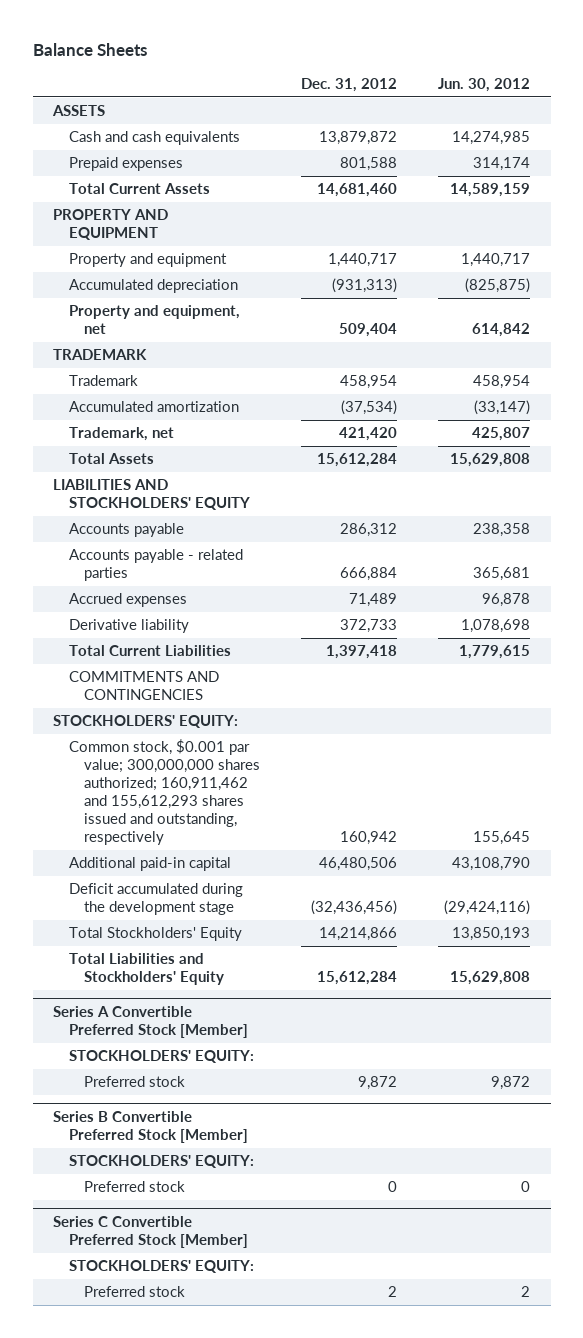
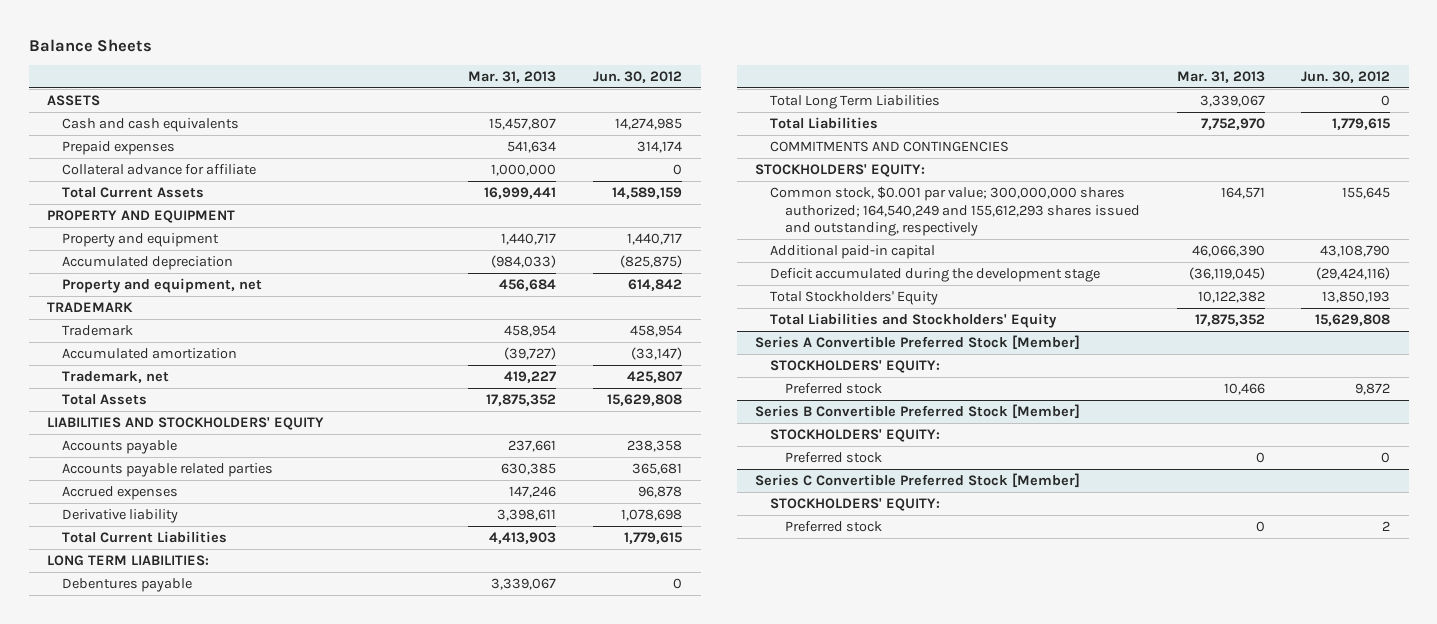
- | Dec. 31, 2012 | Jun. 30, 2012
+ | Mar. 31, 2013 | Jun. 30, 2012
+ Collateral advance for affiliate | 1,000,000 | 0
- Accounts payable - related parties | 666,884 | 365,681
+ Accounts payable related parties | 630,385 | 365,681
+ LONG TERM LIABILITIES:
+ Debentures payable | 3,339,067 | 0
+ Total Long Term Liabilities | 3,339,067 | 0
+ Total Liabilities | 7,752,970 | 1,779,615
- Common stock, $0.001 par value; 300,000,000 shares authorized; 160,911,462 and 155,612,293 shares issued and outstanding, respectively | 160,942 | 155,645
+ Common stock, $0.001 par value; 300,000,000 shares authorized; 164,540,249 and 155,612,293 shares issued and outstanding, respectively | 164,571 | 155,645

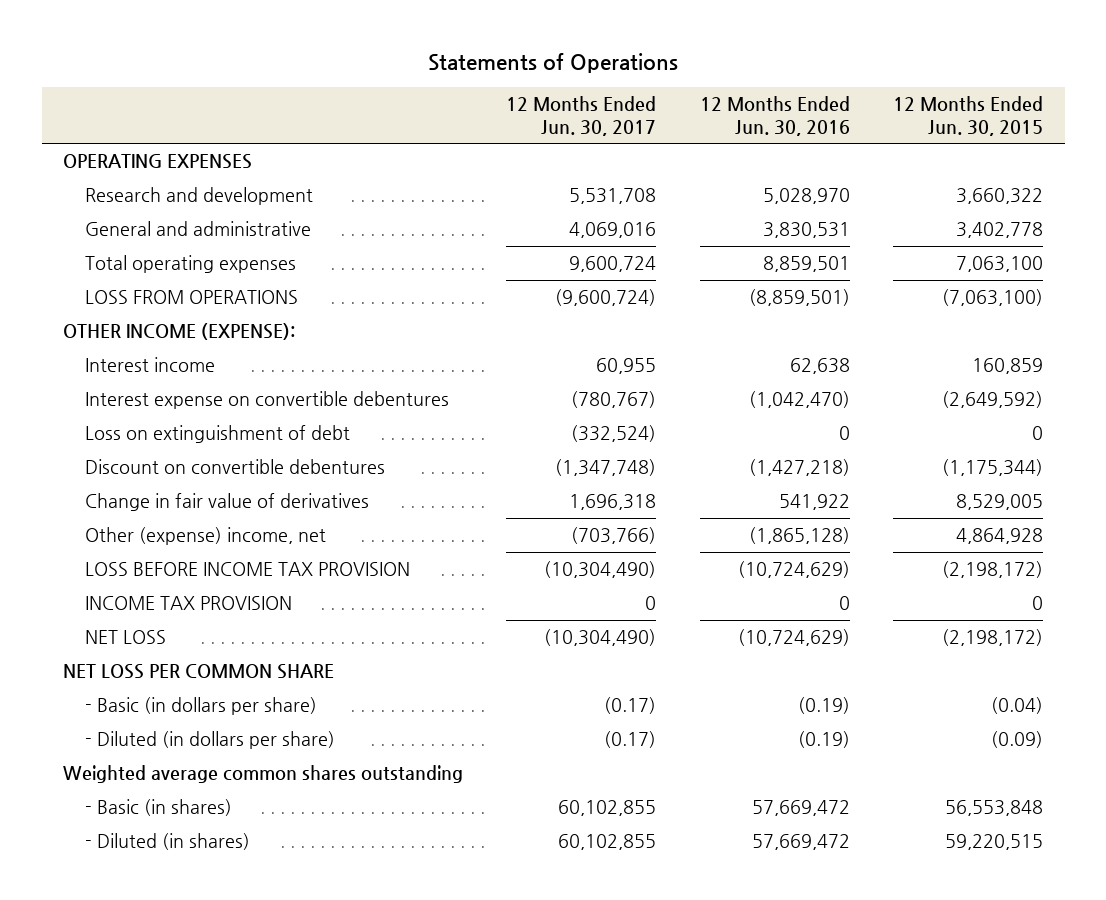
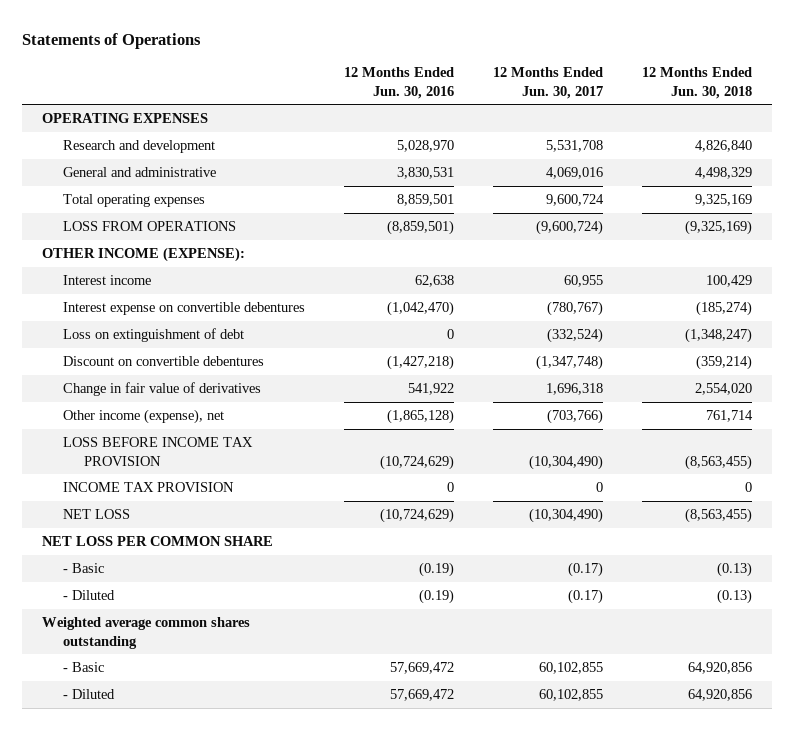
- | 12 Months Ended Jun. 30, 2017 | 12 Months Ended Jun. 30, 2016 | 12 Months Ended Jun. 30, 2015
+ | 12 Months Ended Jun. 30, 2016 | 12 Months Ended Jun. 30, 2017 | 12 Months Ended Jun. 30, 2018
- Other (expense) income, net | (703,766) | (1,865,128) | 4,864,928
+ Other income (expense), net | (1,865,128) | (703,766) | 761,714
- - Basic (in dollars per share) | (0.17) | (0.19) | (0.04)
- - Diluted (in dollars per share) | (0.17) | (0.19) | (0.09)
+ - Basic | (0.19) | (0.17) | (0.13)
+ - Diluted | (0.19) | (0.17) | (0.13)
- - Basic (in shares) | 60,102,855 | 57,669,472 | 56,553,848
- - Diluted (in shares) | 60,102,855 | 57,669,472 | 59,220,515
+ - Basic | 57,669,472 | 60,102,855 | 64,920,856
+ - Diluted | 57,669,472 | 60,102,855 | 64,920,856

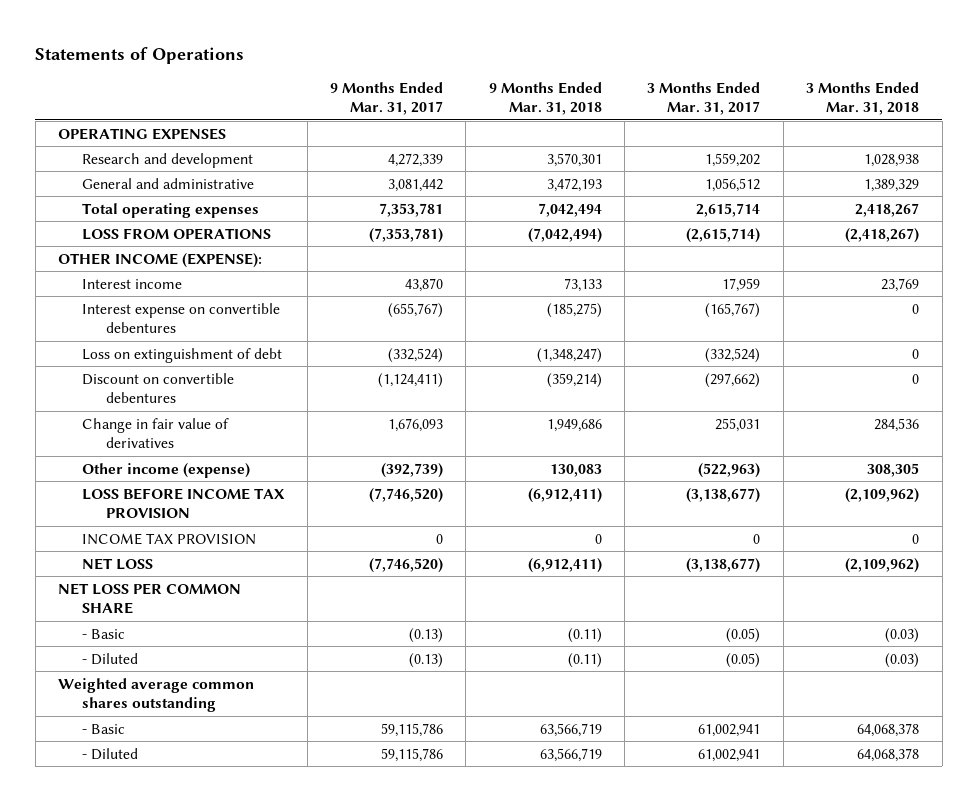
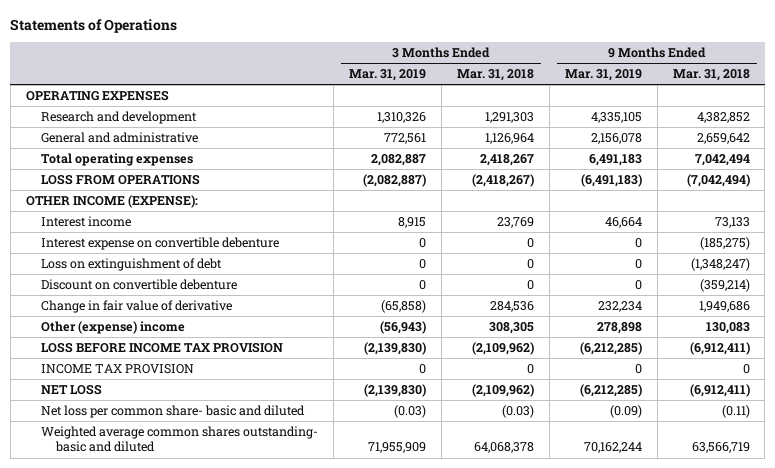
- | 9 Months Ended Mar. 31, 2017 | 9 Months Ended Mar. 31, 2018 | 3 Months Ended Mar. 31, 2017 | 3 Months Ended Mar. 31, 2018
+ | 3 Months Ended Mar. 31, 2019 | 3 Months Ended Mar. 31, 2018 | 9 Months Ended Mar. 31, 2019 | 9 Months Ended Mar. 31, 2018
- Research and development | 4,272,339 | 3,570,301 | 1,559,202 | 1,028,938
- General and administrative | 3,081,442 | 3,472,193 | 1,056,512 | 1,389,329
+ Research and development | 1,310,326 | 1,291,303 | 4,335,105 | 4,382,852
+ General and administrative | 772,561 | 1,126,964 | 2,156,078 | 2,659,642
- Interest expense on convertible debentures | (655,767) | (185,275) | (165,767) | 0
+ Interest expense on convertible debenture | 0 | 0 | 0 | (185,275)
- Discount on convertible debentures | (1,124,411) | (359,214) | (297,662) | 0
- Change in fair value of derivatives | 1,676,093 | 1,949,686 | 255,031 | 284,536
- Other income (expense) | (392,739) | 130,083 | (522,963) | 308,305
+ Discount on convertible debenture | 0 | 0 | 0 | (359,214)
+ Change in fair value of derivative | (65,858) | 284,536 | 232,234 | 1,949,686
+ Other (expense) income | (56,943) | 308,305 | 278,898 | 130,083
- NET LOSS PER COMMON SHARE
- - Basic | (0.13) | (0.11) | (0.05) | (0.03)
- - Diluted | (0.13) | (0.11) | (0.05) | (0.03)
- Weighted average common shares outstanding
- - Basic | 59,115,786 | 63,566,719 | 61,002,941 | 64,068,378
- - Diluted | 59,115,786 | 63,566,719 | 61,002,941 | 64,068,378
+ Net loss per common share- basic and diluted | (0.03) | (0.03) | (0.09) | (0.11)
+ Weighted average common shares outstanding- basic and diluted | 71,955,909 | 64,068,378 | 70,162,244 | 63,566,719

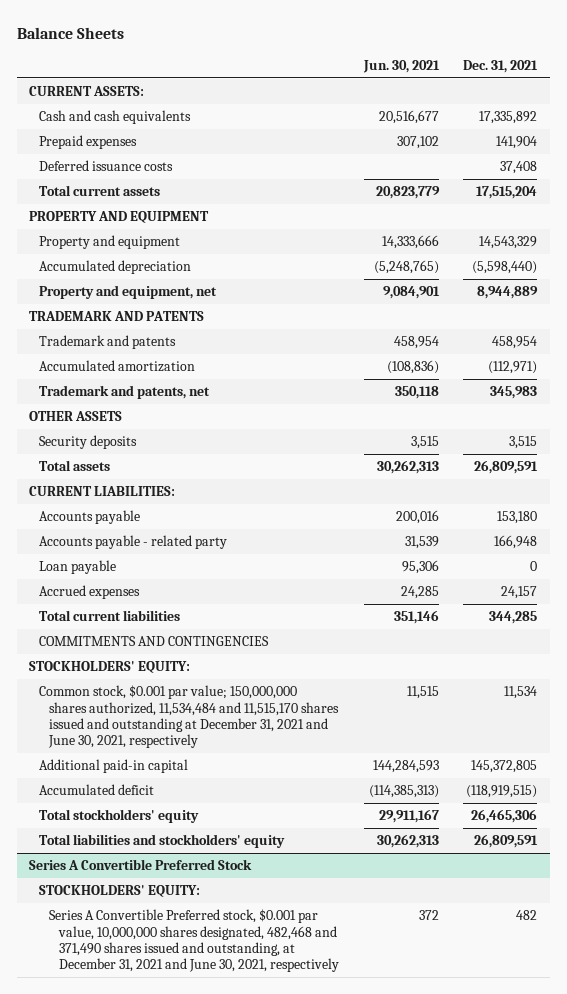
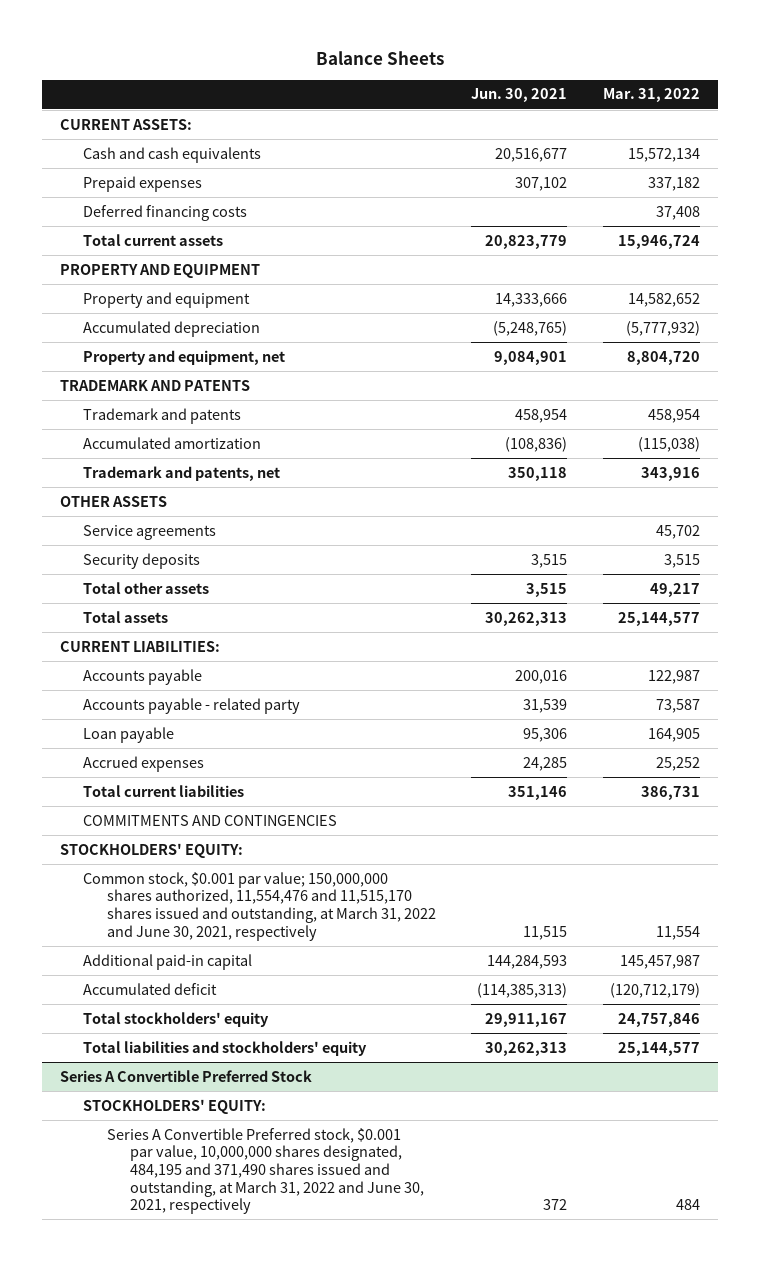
- | Jun. 30, 2021 | Dec. 31, 2021
+ | Jun. 30, 2021 | Mar. 31, 2022
- Deferred issuance costs | | 37,408
+ Deferred financing costs | | 37,408
+ Service agreements | | 45,702
+ Total other assets | 3,515 | 49,217
- Common stock, $0.001 par value; 150,000,000 shares authorized, 11,534,484 and 11,515,170 shares issued and outstanding at December 31, 2021 and June 30, 2021, respectively | 11,515 | 11,534
+ Common stock, $0.001 par value; 150,000,000 shares authorized, 11,554,476 and 11,515,170 shares issued and outstanding, at March 31, 2022 and June 30, 2021, respectively | 11,515 | 11,554
@ Series A Convertible Preferred Stock
- Series A Convertible Preferred stock, $0.001 par value, 10,000,000 shares designated, 482,468 and 371,490 shares issued and outstanding, at December 31, 2021 and June 30, 2021, respectively | 372 | 482
+ Series A Convertible Preferred stock, $0.001 par value, 10,000,000 shares designated, 484,195 and 371,490 shares issued and outstanding, at March 31, 2022 and June 30, 2021, respectively | 372 | 484

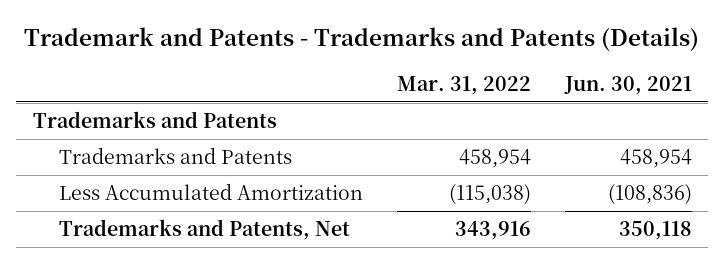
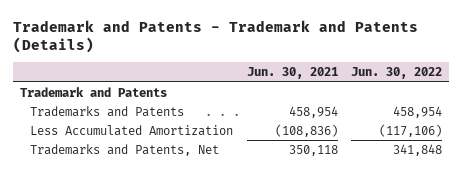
- Trademark and Patents - Trademarks and Patents (Details)
+ Trademark and Patents - Trademark and Patents (Details)
- | Mar. 31, 2022 | Jun. 30, 2021
+ | Jun. 30, 2021 | Jun. 30, 2022
- Trademarks and Patents
+ Trademark and Patents

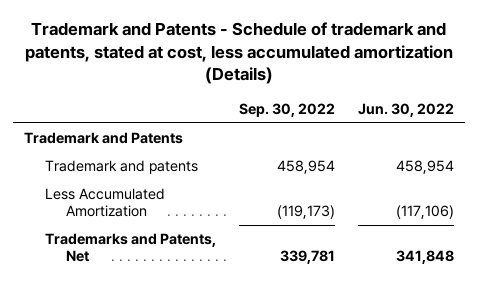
- Trademark and Patents - Trademark and Patents (Details)
+ Trademark and Patents - Schedule of trademark and patents, stated at cost, less accumulated amortization (Details)
- | Jun. 30, 2021 | Jun. 30, 2022
+ | Sep. 30, 2022 | Jun. 30, 2022
- Trademarks and Patents | 458,954 | 458,954
+ Trademark and patents | 458,954 | 458,954

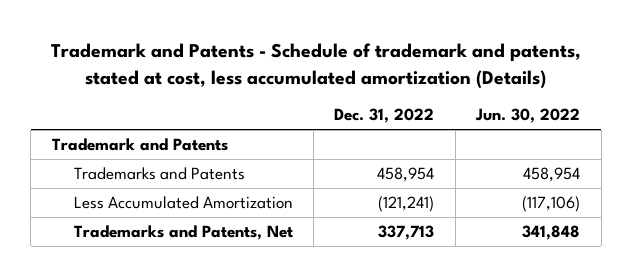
- | Sep. 30, 2022 | Jun. 30, 2022
+ | Dec. 31, 2022 | Jun. 30, 2022
- Trademark and patents | 458,954 | 458,954
+ Trademarks and Patents | 458,954 | 458,954

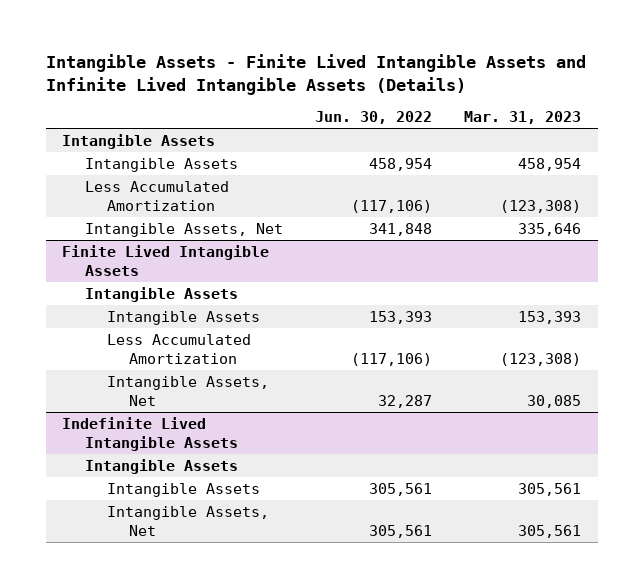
- Trademark and Patents - Schedule of trademark and patents, stated at cost, less accumulated amortization (Details)
+ Intangible Assets - Finite Lived Intangible Assets and Infinite Lived Intangible Assets (Details)
- | Dec. 31, 2022 | Jun. 30, 2022
+ | Jun. 30, 2022 | Mar. 31, 2023
- Trademark and Patents
- Trademarks and Patents | 458,954 | 458,954
+ Intangible Assets
+ Intangible Assets | 458,954 | 458,954
- Trademarks and Patents, Net | 337,713 | 341,848
+ Intangible Assets, Net | 341,848 | 335,646
+ Finite Lived Intangible Assets
+ Intangible Assets
+ Intangible Assets | 153,393 | 153,393
+ Less Accumulated Amortization | (117,106) | (123,308)
+ Intangible Assets, Net | 32,287 | 30,085
+ Indefinite Lived Intangible Assets
+ Intangible Assets
+ Intangible Assets | 305,561 | 305,561
+ Intangible Assets, Net | 305,561 | 305,561

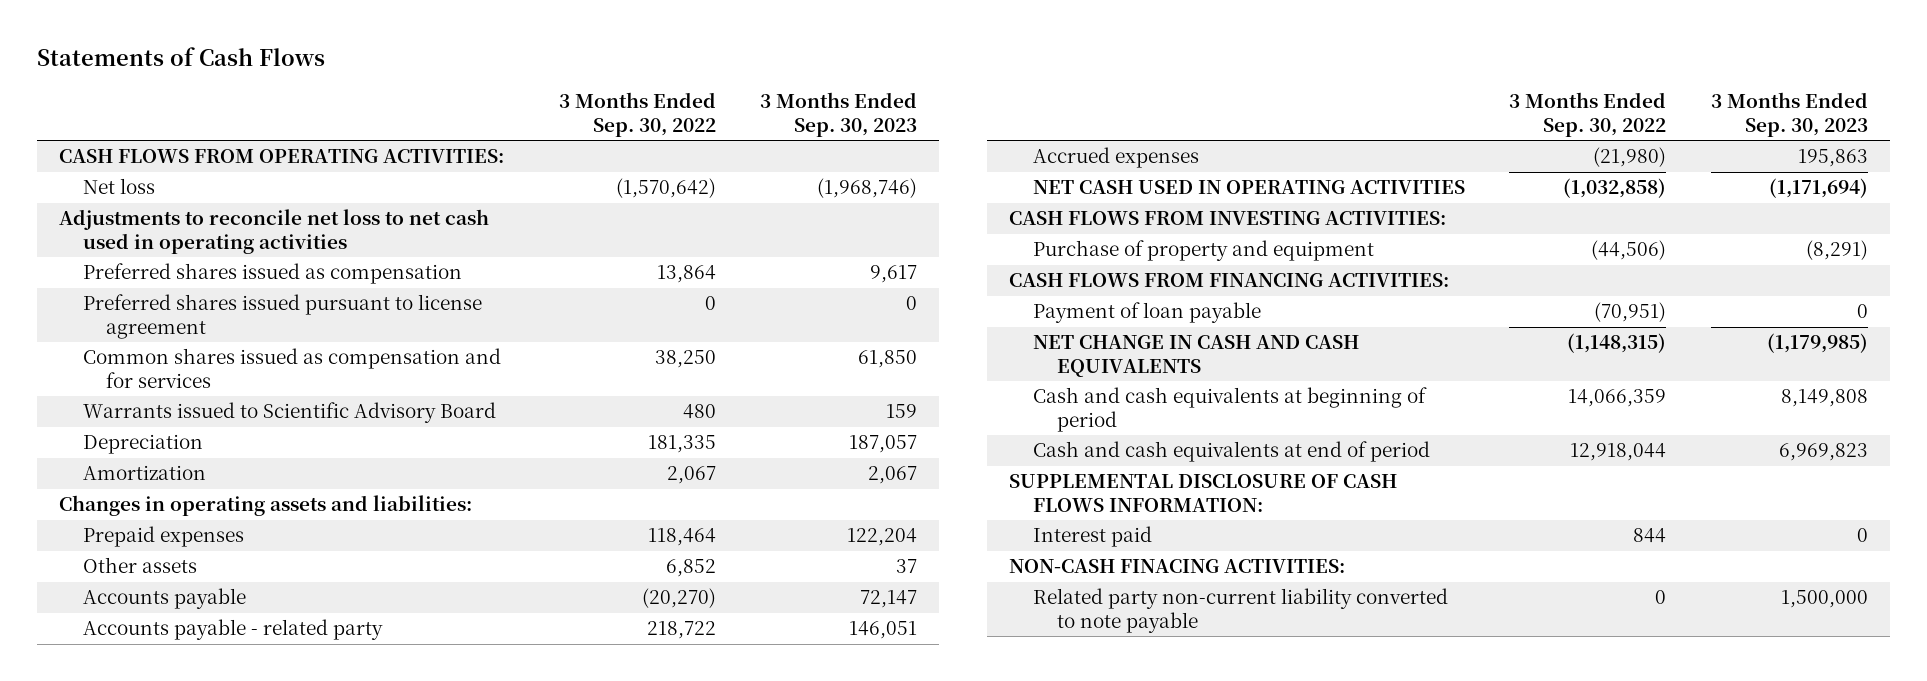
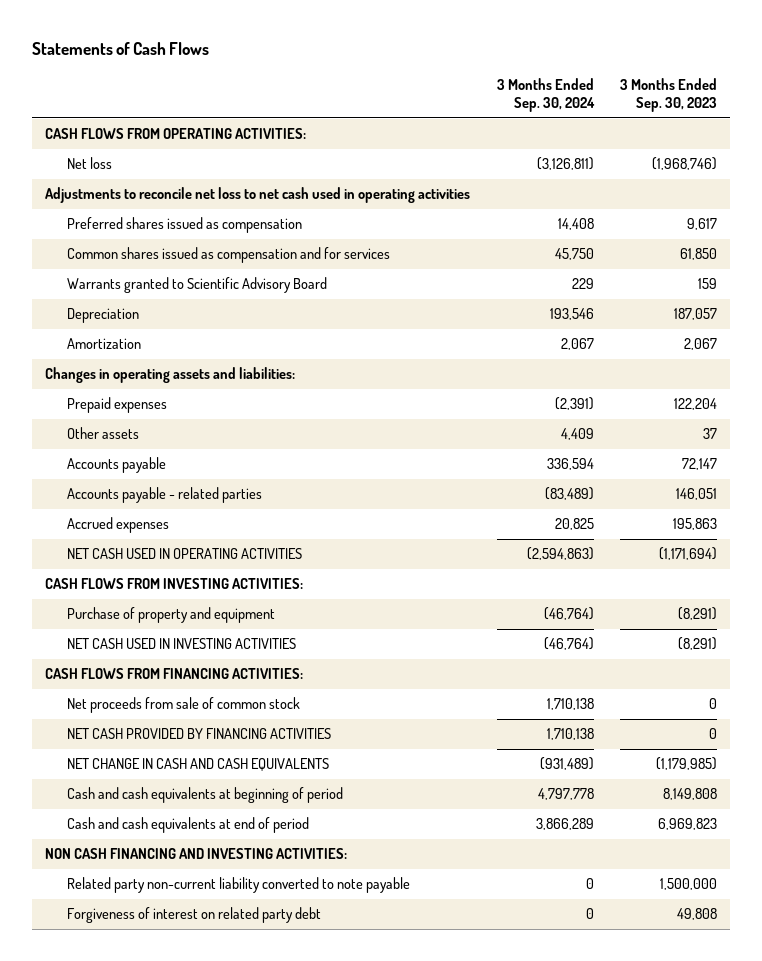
- | 3 Months Ended Sep. 30, 2022 | 3 Months Ended Sep. 30, 2023
+ | 3 Months Ended Sep. 30, 2024 | 3 Months Ended Sep. 30, 2023
- Preferred shares issued pursuant to license agreement | 0 | 0
- Warrants issued to Scientific Advisory Board | 480 | 159
+ Warrants granted to Scientific Advisory Board | 229 | 159
- Accounts payable - related party | 218,722 | 146,051
+ Accounts payable - related parties | (83,489) | 146,051
+ NET CASH USED IN INVESTING ACTIVITIES | (46,764) | (8,291)
- Payment of loan payable | (70,951) | 0
+ Net proceeds from sale of common stock | 1,710,138 | 0
+ NET CASH PROVIDED BY FINANCING ACTIVITIES | 1,710,138 | 0
- SUPPLEMENTAL DISCLOSURE OF CASH FLOWS INFORMATION:
- Interest paid | 844 | 0
- NON-CASH FINACING ACTIVITIES:
+ NON CASH FINANCING AND INVESTING ACTIVITIES:
+ Forgiveness of interest on related party debt | 0 | 49,808

